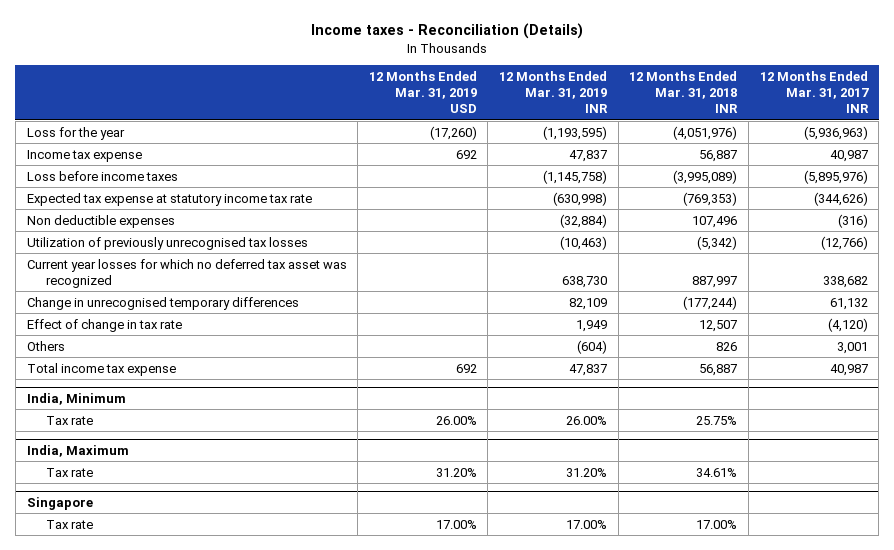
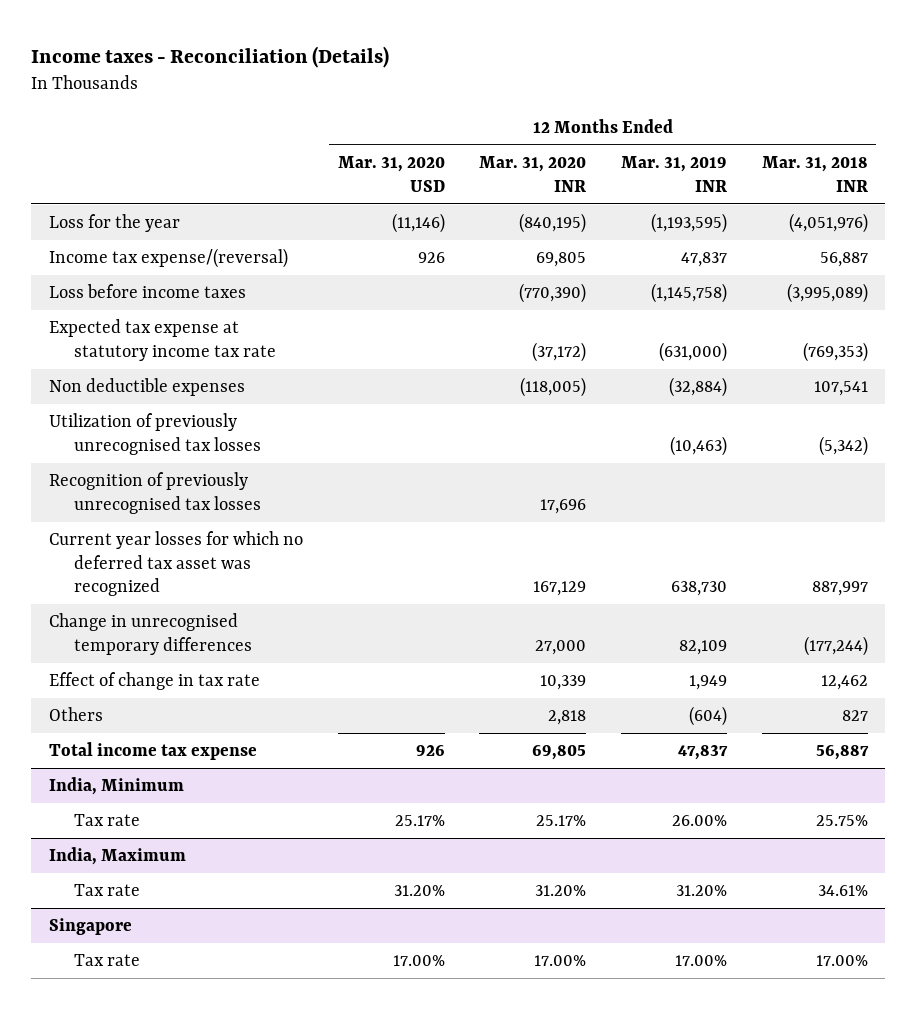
- | 12 Months Ended Mar. 31, 2019 USD | 12 Months Ended Mar. 31, 2019 INR | 12 Months Ended Mar. 31, 2018 INR | 12 Months Ended Mar. 31, 2017 INR
+ | 12 Months Ended Mar. 31, 2020 USD | 12 Months Ended Mar. 31, 2020 INR | 12 Months Ended Mar. 31, 2019 INR | 12 Months Ended Mar. 31, 2018 INR
- Income tax expense | 692 | 47,837 | 56,887 | 40,987
+ Income tax expense/(reversal) | 926 | 69,805 | 47,837 | 56,887
- Expected tax expense at statutory income tax rate | | (630,998) | (769,353) | (344,626)
- Non deductible expenses | | (32,884) | 107,496 | (316)
+ Expected tax expense at statutory income tax rate | | (37,172) | (631,000) | (769,353)
+ Non deductible expenses | | (118,005) | (32,884) | 107,541
+ Recognition of previously unrecognised tax losses | | 17,696 | |
- Effect of change in tax rate | | 1,949 | 12,507 | (4,120)
- Others | | (604) | 826 | 3,001
+ Effect of change in tax rate | | 10,339 | 1,949 | 12,462
+ Others | | 2,818 | (604) | 827

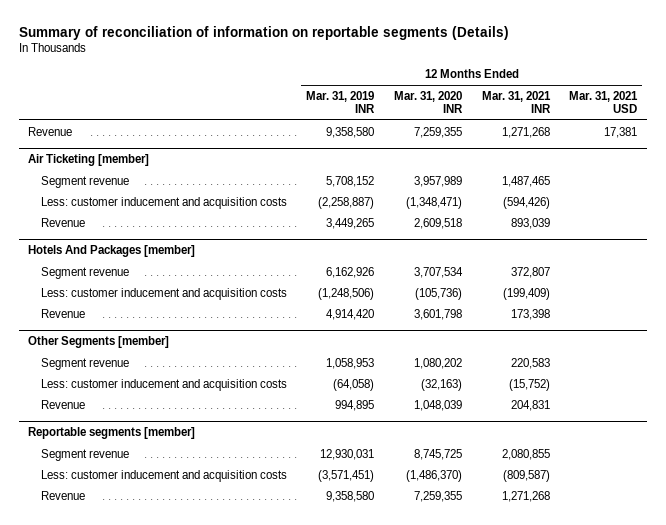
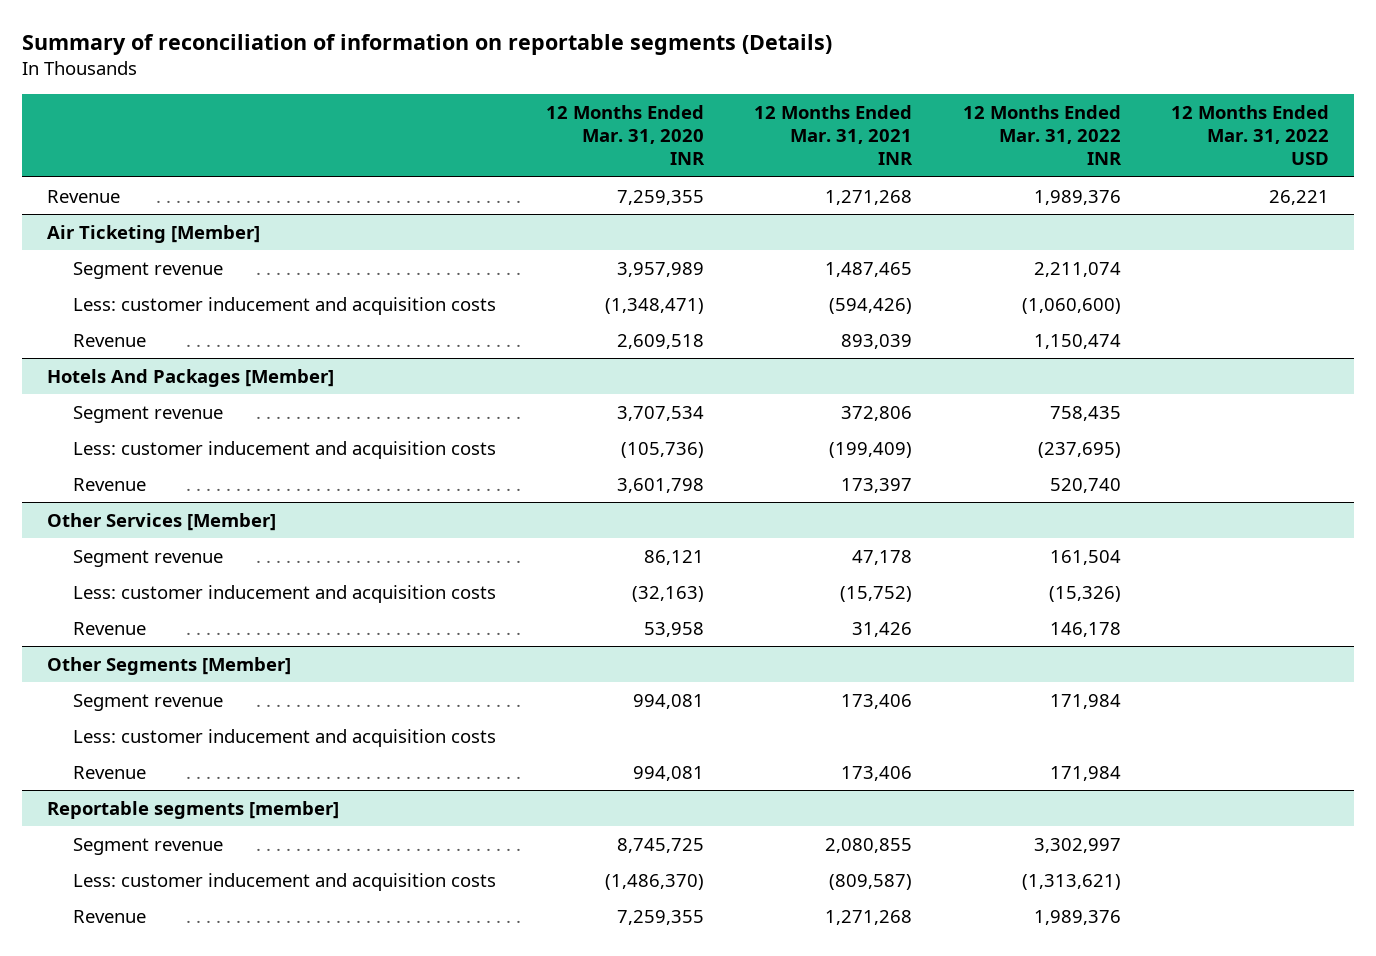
- | 12 Months Ended Mar. 31, 2019 INR | 12 Months Ended Mar. 31, 2020 INR | 12 Months Ended Mar. 31, 2021 INR | 12 Months Ended Mar. 31, 2021 USD
+ | 12 Months Ended Mar. 31, 2020 INR | 12 Months Ended Mar. 31, 2021 INR | 12 Months Ended Mar. 31, 2022 INR | 12 Months Ended Mar. 31, 2022 USD
- Air Ticketing [member]
+ Air Ticketing [Member]
- Hotels And Packages [member]
- Segment revenue | 6,162,926 | 3,707,534 | 372,807 |
+ Hotels And Packages [Member]
+ Segment revenue | 3,707,534 | 372,806 | 758,435 |
- Revenue | 4,914,420 | 3,601,798 | 173,398 |
- Other Segments [member]
- Segment revenue | 1,058,953 | 1,080,202 | 220,583 |
+ Revenue | 3,601,798 | 173,397 | 520,740 |
+ Other Services [Member]
+ Segment revenue | 86,121 | 47,178 | 161,504 |
- Revenue | 994,895 | 1,048,039 | 204,831 |
+ Revenue | 53,958 | 31,426 | 146,178 |
+ Other Segments [Member]
+ Segment revenue | 994,081 | 173,406 | 171,984 |
+ Less: customer inducement and acquisition costs
+ Revenue | 994,081 | 173,406 | 171,984 |

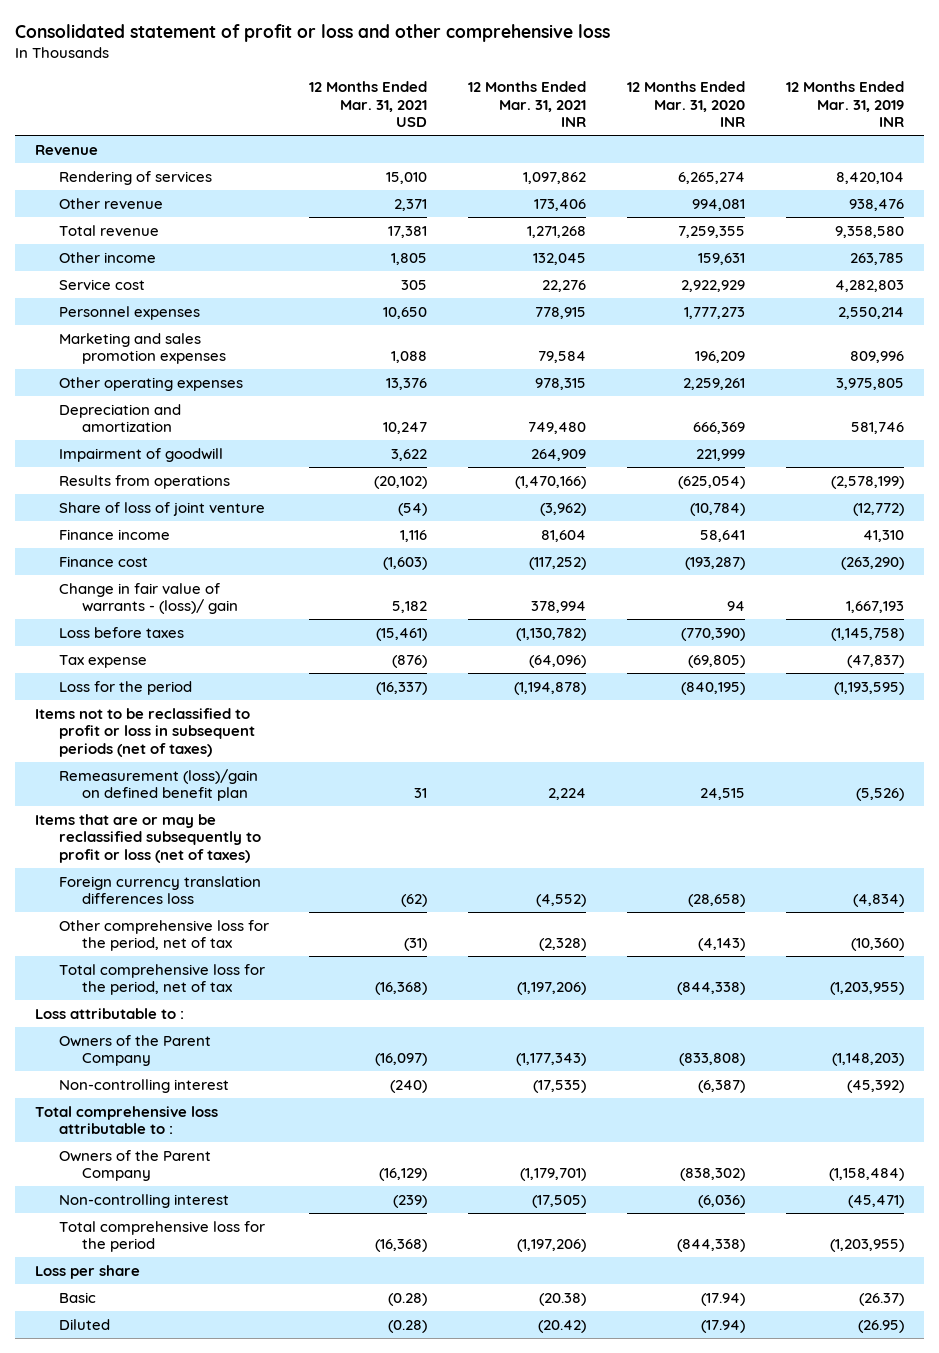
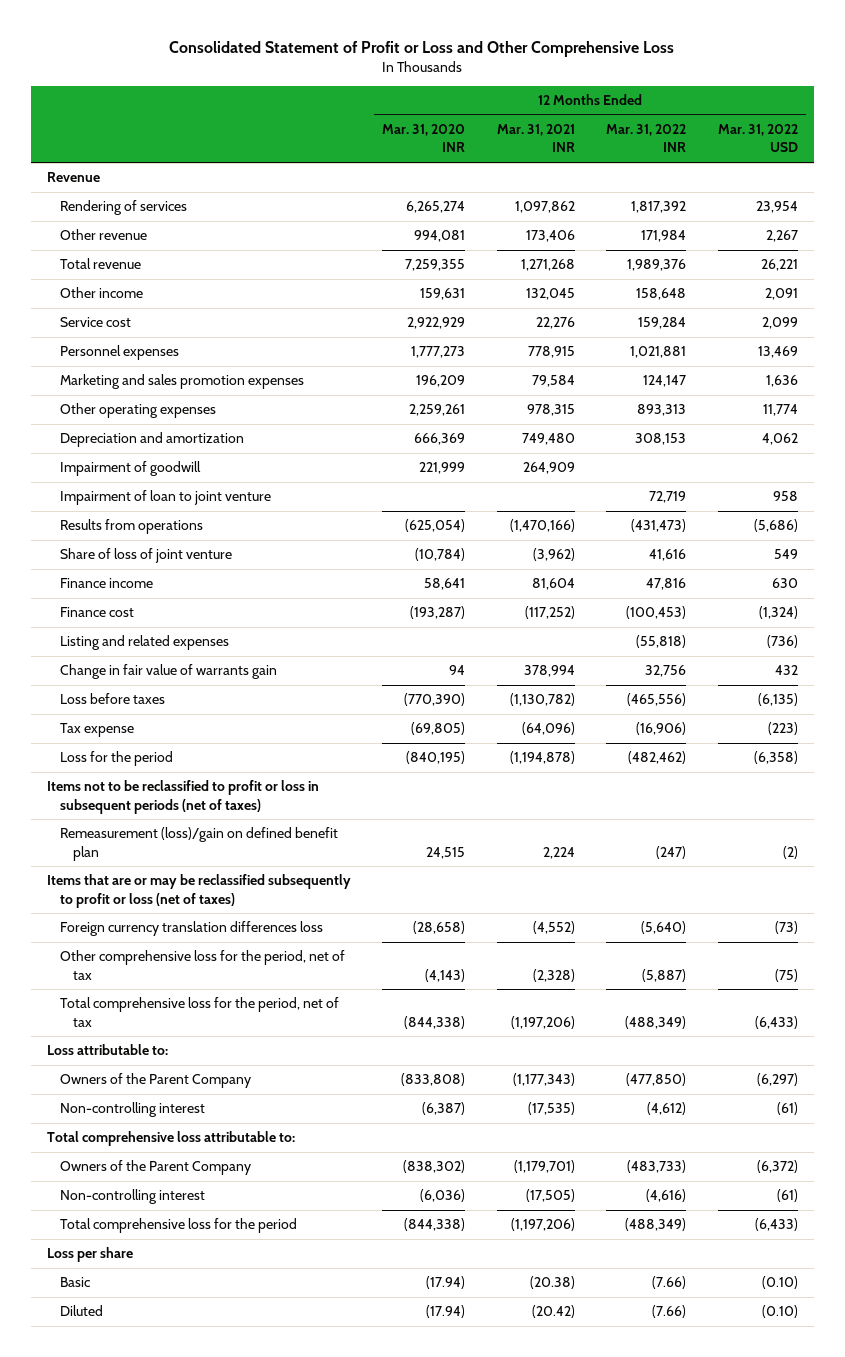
- Consolidated statement of profit or loss and other comprehensive loss
+ Consolidated Statement of Profit or Loss and Other Comprehensive Loss
- | 12 Months Ended Mar. 31, 2021 USD | 12 Months Ended Mar. 31, 2021 INR | 12 Months Ended Mar. 31, 2020 INR | 12 Months Ended Mar. 31, 2019 INR
+ | 12 Months Ended Mar. 31, 2020 INR | 12 Months Ended Mar. 31, 2021 INR | 12 Months Ended Mar. 31, 2022 INR | 12 Months Ended Mar. 31, 2022 USD
+ Impairment of loan to joint venture | | | 72,719 | 958
- Change in fair value of warrants - (loss)/ gain | 5,182 | 378,994 | 94 | 1,667,193
+ Listing and related expenses | | | (55,818) | (736)
+ Change in fair value of warrants gain | 94 | 378,994 | 32,756 | 432
- Loss attributable to :
+ Loss attributable to:
- Total comprehensive loss attributable to :
+ Total comprehensive loss attributable to:

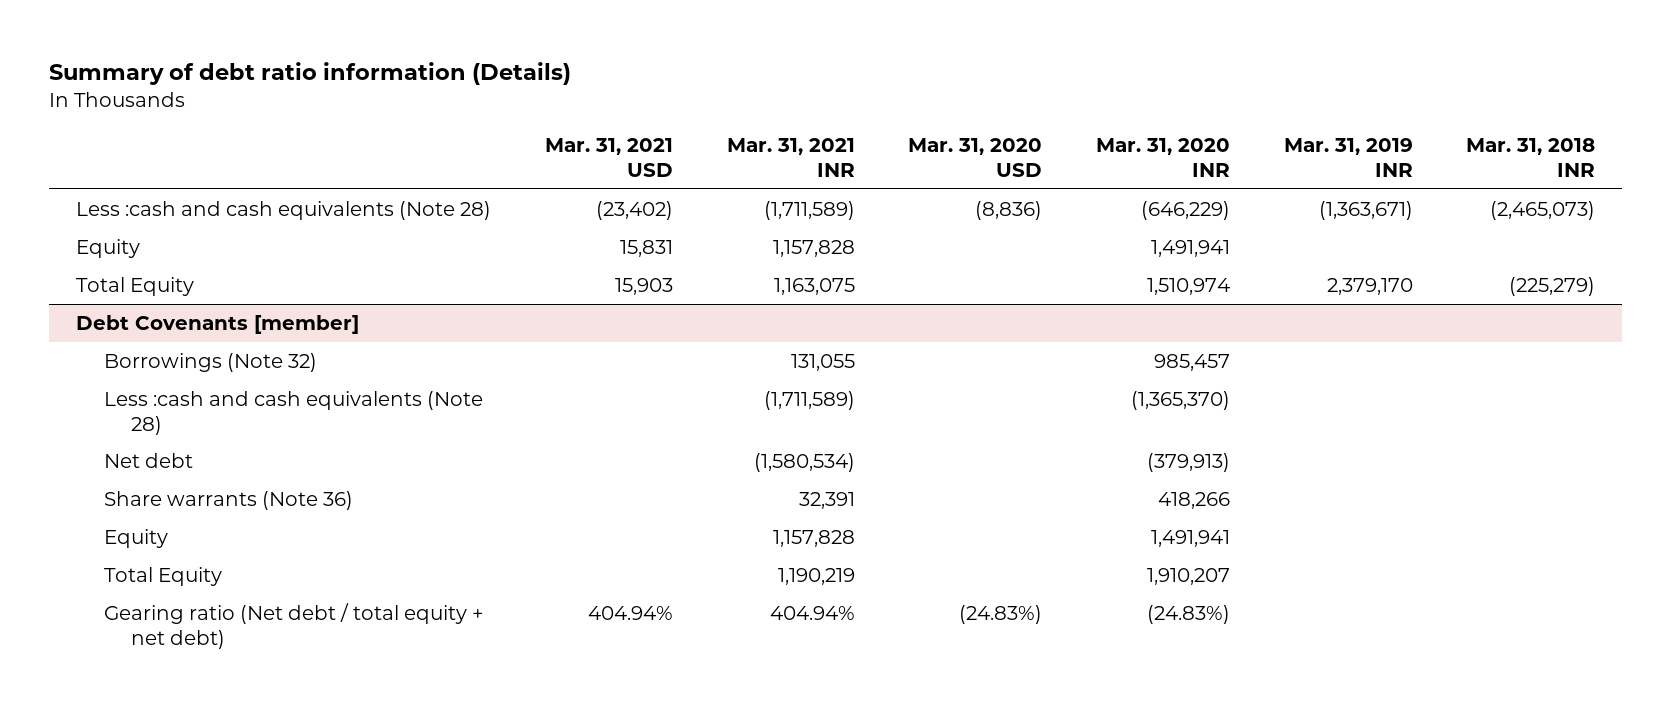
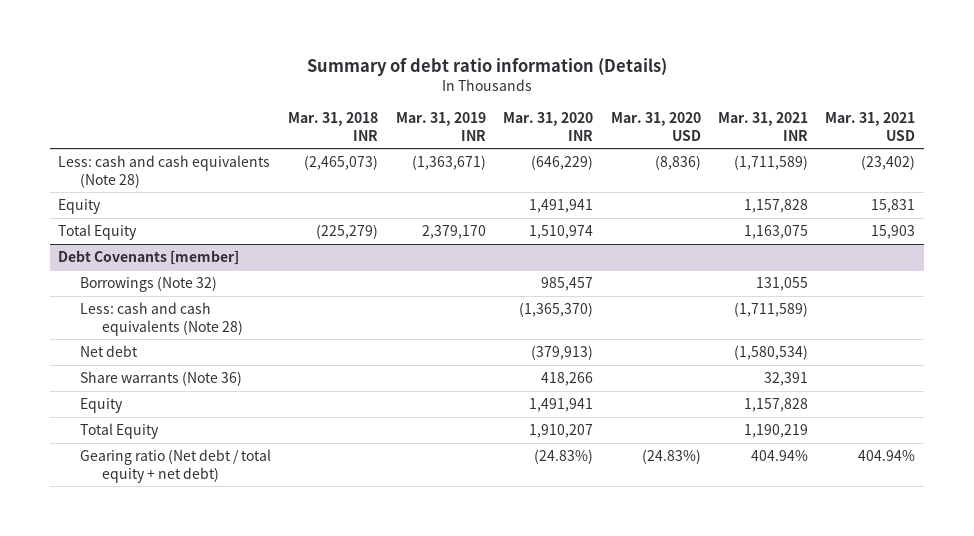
- | Mar. 31, 2021 USD | Mar. 31, 2021 INR | Mar. 31, 2020 USD | Mar. 31, 2020 INR | Mar. 31, 2019 INR | Mar. 31, 2018 INR
+ | Mar. 31, 2018 INR | Mar. 31, 2019 INR | Mar. 31, 2020 INR | Mar. 31, 2020 USD | Mar. 31, 2021 INR | Mar. 31, 2021 USD
- Less :cash and cash equivalents (Note 28) | (23,402) | (1,711,589) | (8,836) | (646,229) | (1,363,671) | (2,465,073)
+ Less: cash and cash equivalents (Note 28) | (2,465,073) | (1,363,671) | (646,229) | (8,836) | (1,711,589) | (23,402)
@ Debt Covenants [member]
- Less :cash and cash equivalents (Note 28) | | (1,711,589) | | (1,365,370) | |
+ Less: cash and cash equivalents (Note 28) | | | (1,365,370) | | (1,711,589) |

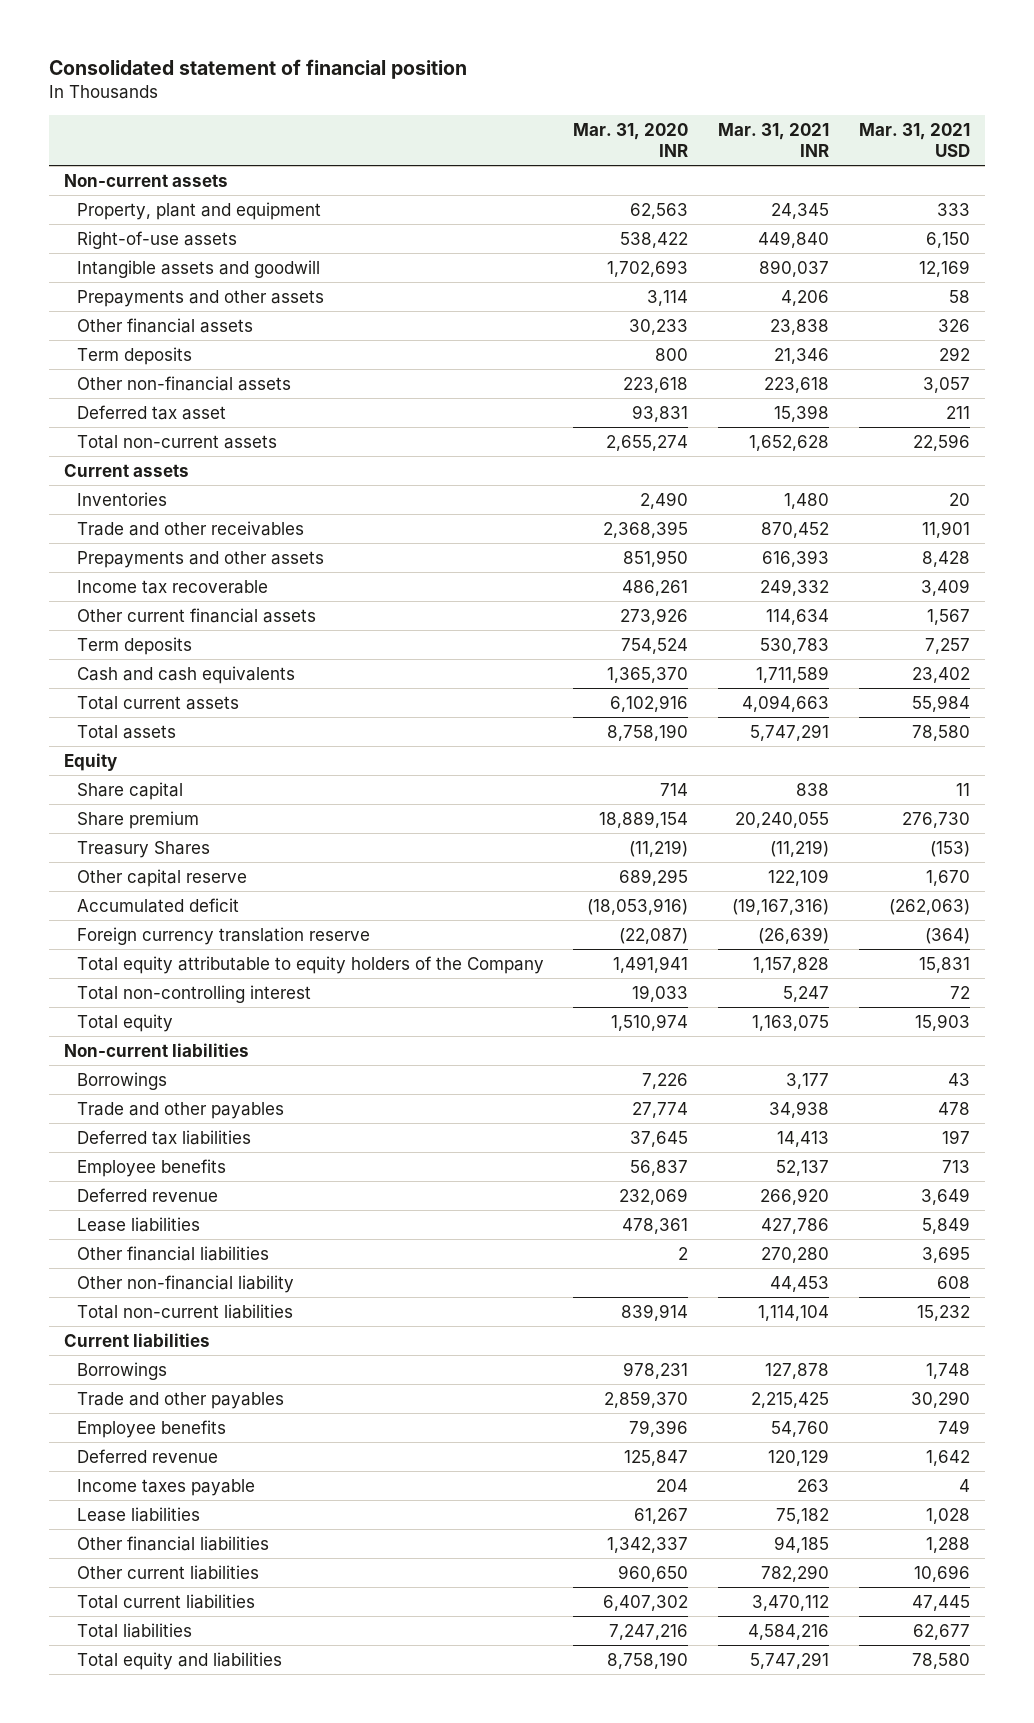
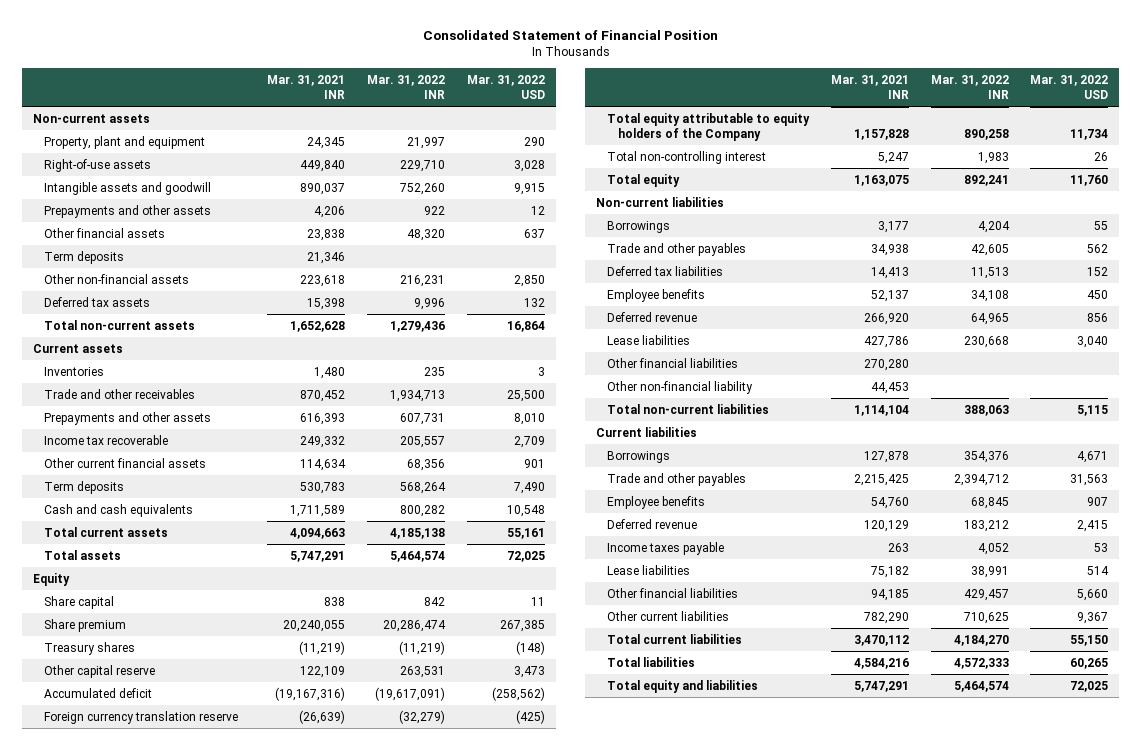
- Consolidated statement of financial position
+ Consolidated Statement of Financial Position
- | Mar. 31, 2020 INR | Mar. 31, 2021 INR | Mar. 31, 2021 USD
+ | Mar. 31, 2021 INR | Mar. 31, 2022 INR | Mar. 31, 2022 USD
- Deferred tax asset | 93,831 | 15,398 | 211
+ Deferred tax assets | 15,398 | 9,996 | 132
- Treasury Shares | (11,219) | (11,219) | (153)
+ Treasury shares | (11,219) | (11,219) | (148)

